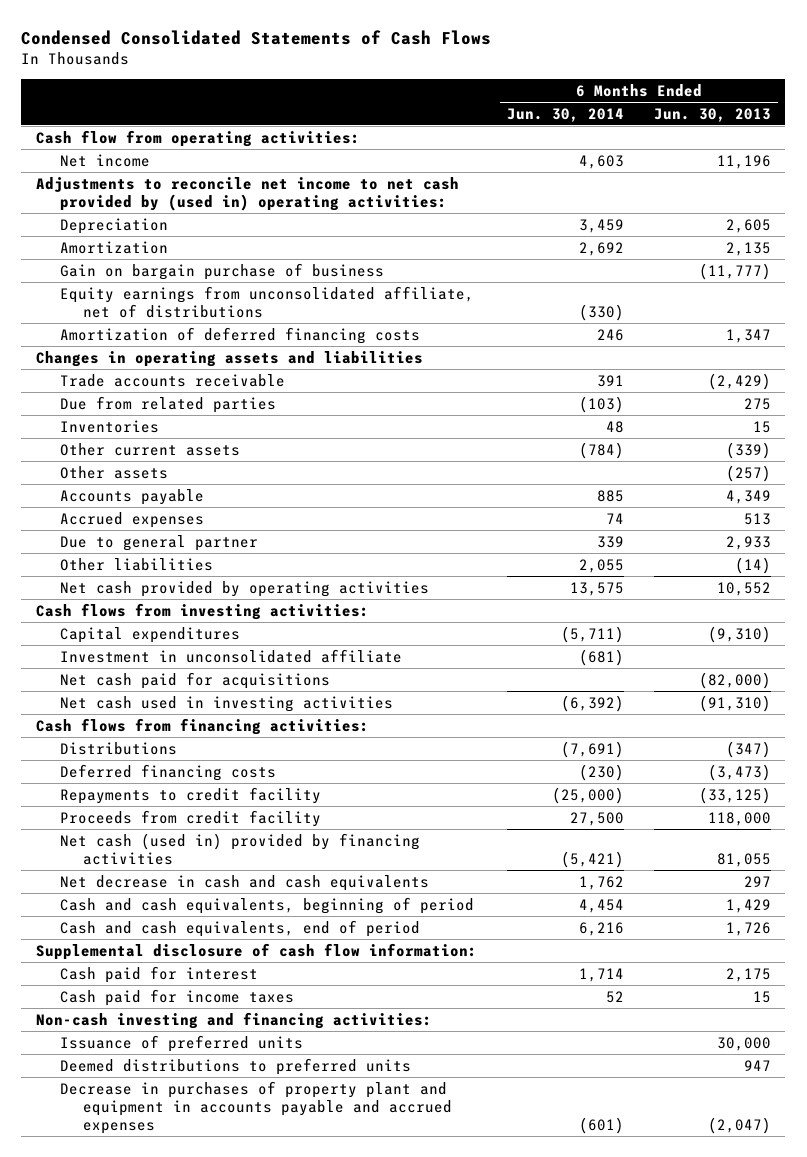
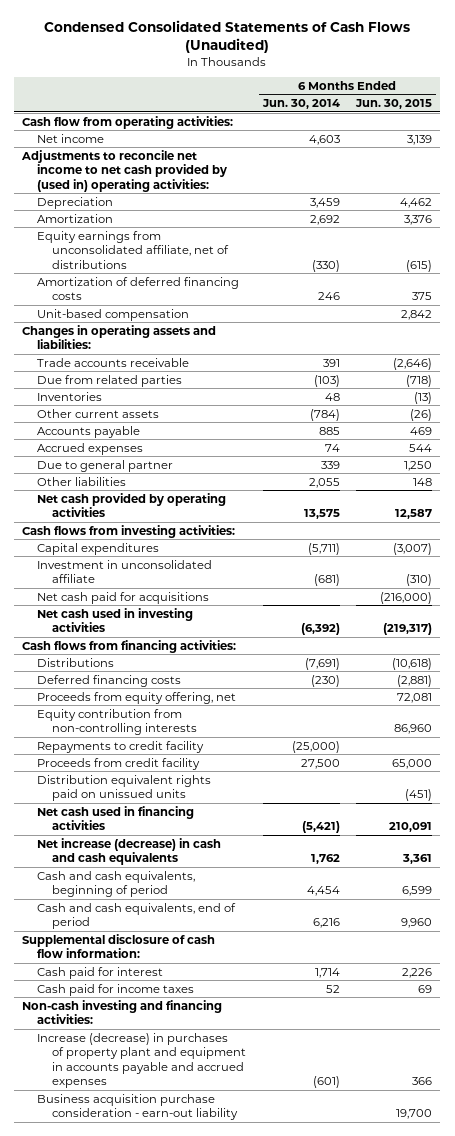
- Condensed Consolidated Statements of Cash Flows
+ Condensed Consolidated Statements of Cash Flows (Unaudited)
- | 6 Months Ended Jun. 30, 2014 | 6 Months Ended Jun. 30, 2013
+ | 6 Months Ended Jun. 30, 2014 | 6 Months Ended Jun. 30, 2015
- Gain on bargain purchase of business | | (11,777)
- Changes in operating assets and liabilities
+ Unit-based compensation | | 2,842
+ Changes in operating assets and liabilities:
- Other assets | | (257)
+ Proceeds from equity offering, net | | 72,081
+ Equity contribution from non-controlling interests | | 86,960
- Net cash (used in) provided by financing activities | (5,421) | 81,055
- Net decrease in cash and cash equivalents | 1,762 | 297
+ Distribution equivalent rights paid on unissued units | | (451)
+ Net cash used in financing activities | (5,421) | 210,091
+ Net increase (decrease) in cash and cash equivalents | 1,762 | 3,361
- Issuance of preferred units | | 30,000
- Deemed distributions to preferred units | | 947
- Decrease in purchases of property plant and equipment in accounts payable and accrued expenses | (601) | (2,047)
+ Increase (decrease) in purchases of property plant and equipment in accounts payable and accrued expenses | (601) | 366
+ Business acquisition purchase consideration - earn-out liability | | 19,700

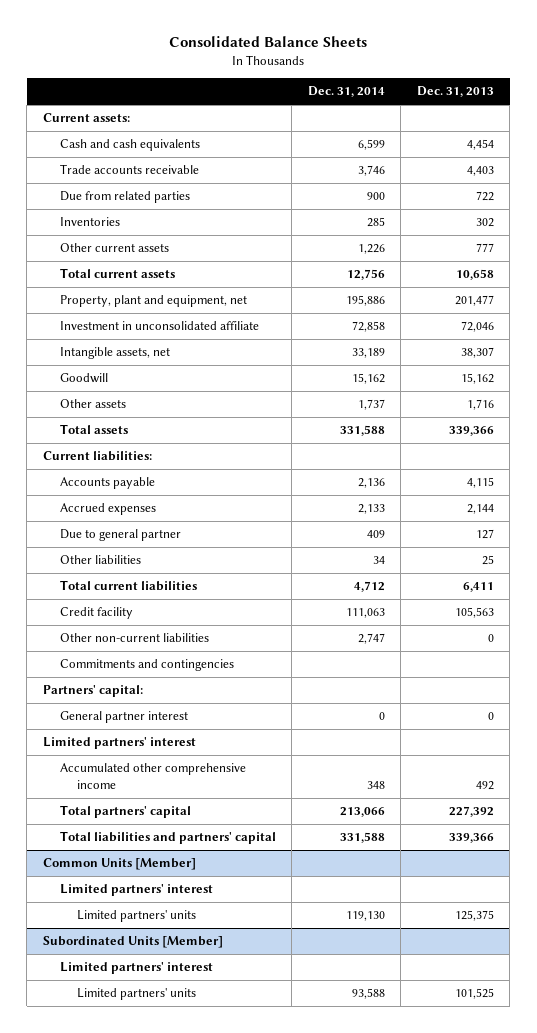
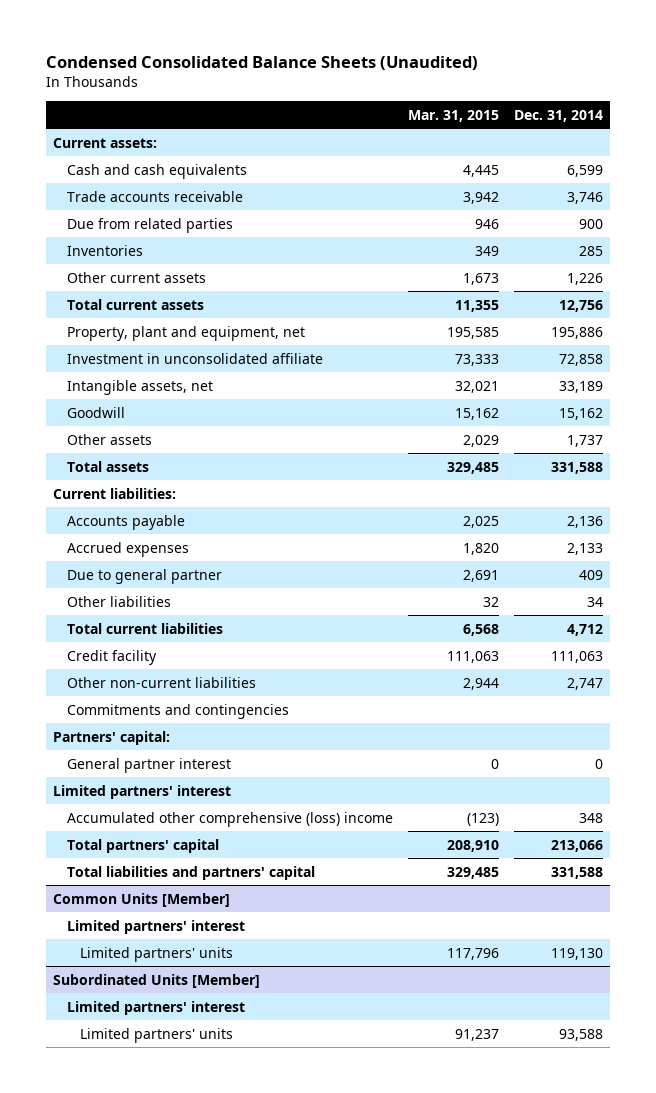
- Consolidated Balance Sheets
+ Condensed Consolidated Balance Sheets (Unaudited)
- | Dec. 31, 2014 | Dec. 31, 2013
+ | Mar. 31, 2015 | Dec. 31, 2014
- Accumulated other comprehensive income | 348 | 492
+ Accumulated other comprehensive (loss) income | (123) | 348

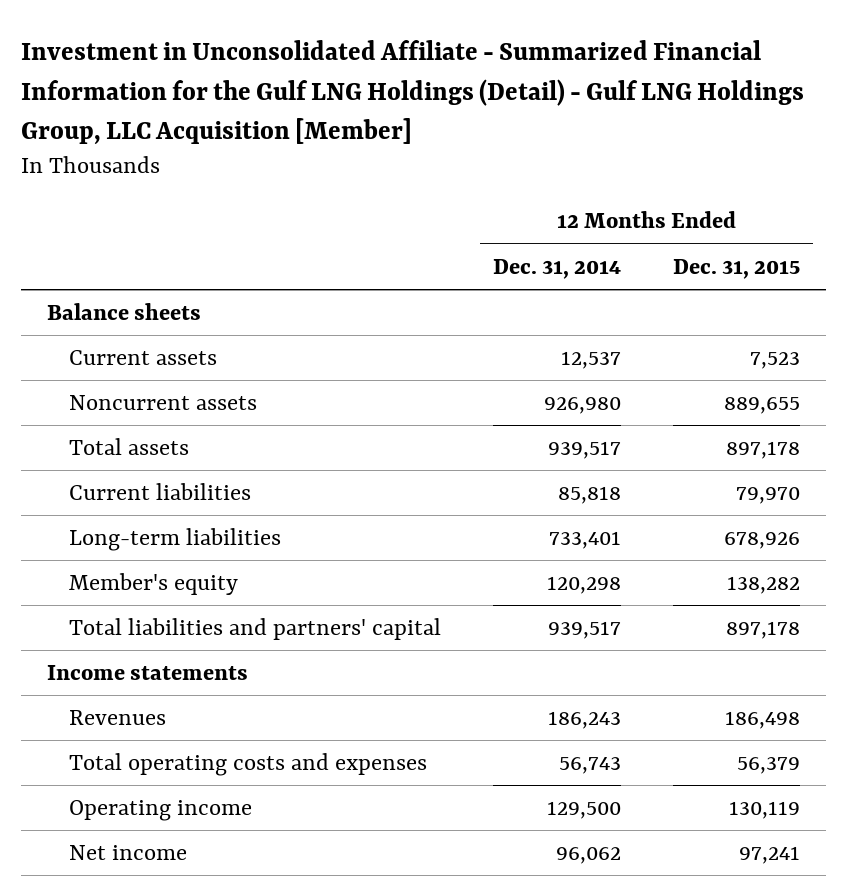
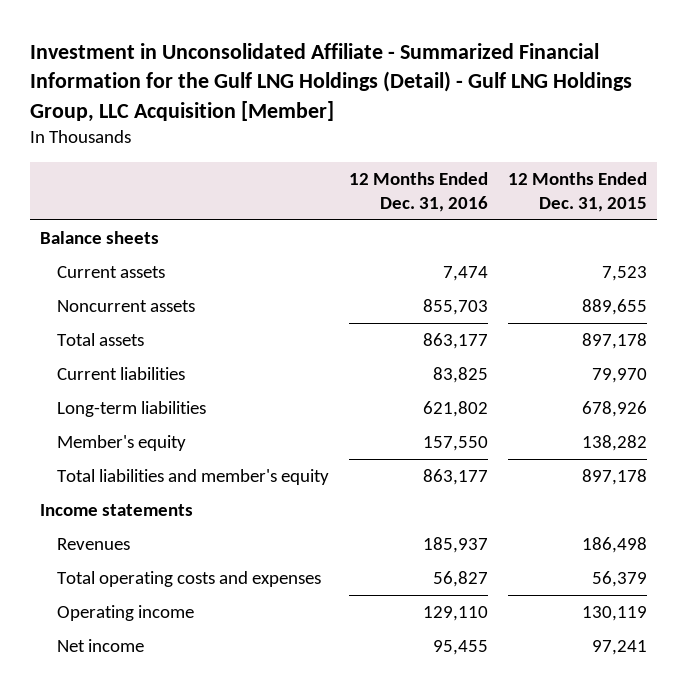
- | 12 Months Ended Dec. 31, 2014 | 12 Months Ended Dec. 31, 2015
+ | 12 Months Ended Dec. 31, 2016 | 12 Months Ended Dec. 31, 2015
- Total liabilities and partners' capital | 939,517 | 897,178
+ Total liabilities and member's equity | 863,177 | 897,178

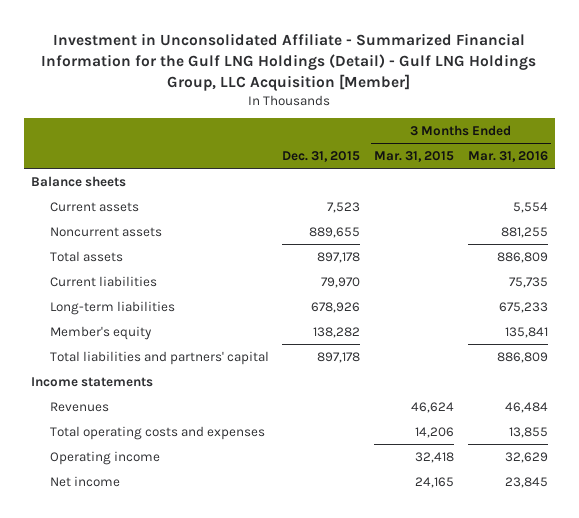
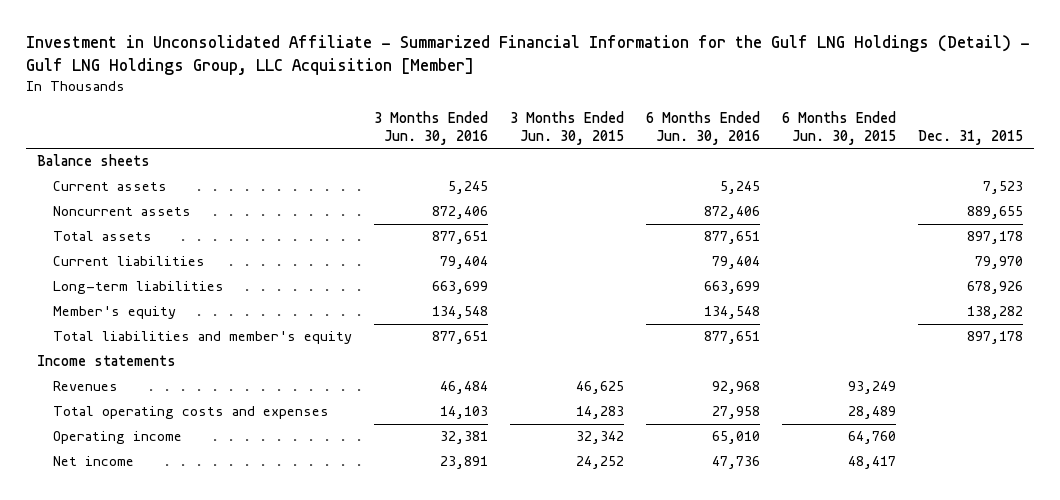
- | Dec. 31, 2015 | 3 Months Ended Mar. 31, 2015 | 3 Months Ended Mar. 31, 2016
+ | 3 Months Ended Jun. 30, 2016 | 3 Months Ended Jun. 30, 2015 | 6 Months Ended Jun. 30, 2016 | 6 Months Ended Jun. 30, 2015 | Dec. 31, 2015
- Total liabilities and partners' capital | 897,178 | | 886,809
+ Total liabilities and member's equity | 877,651 | | 877,651 | | 897,178

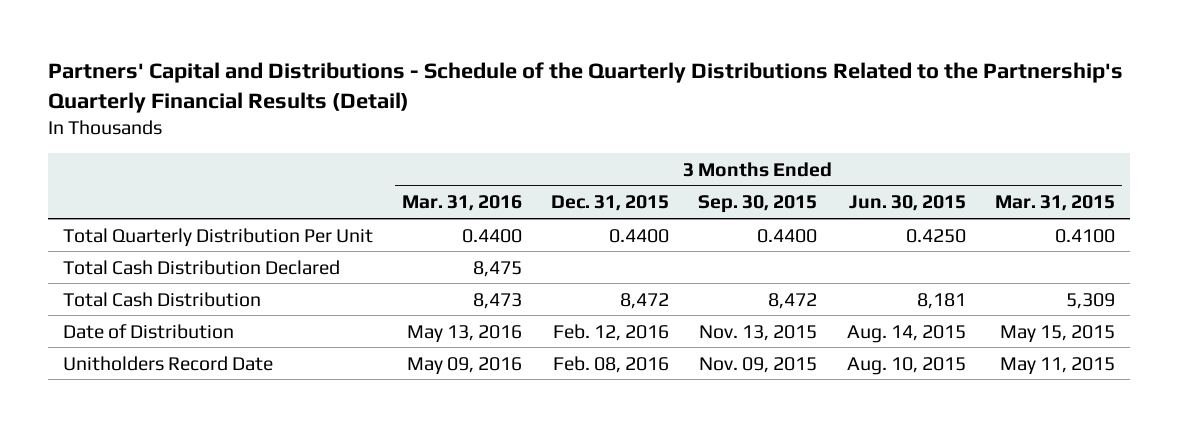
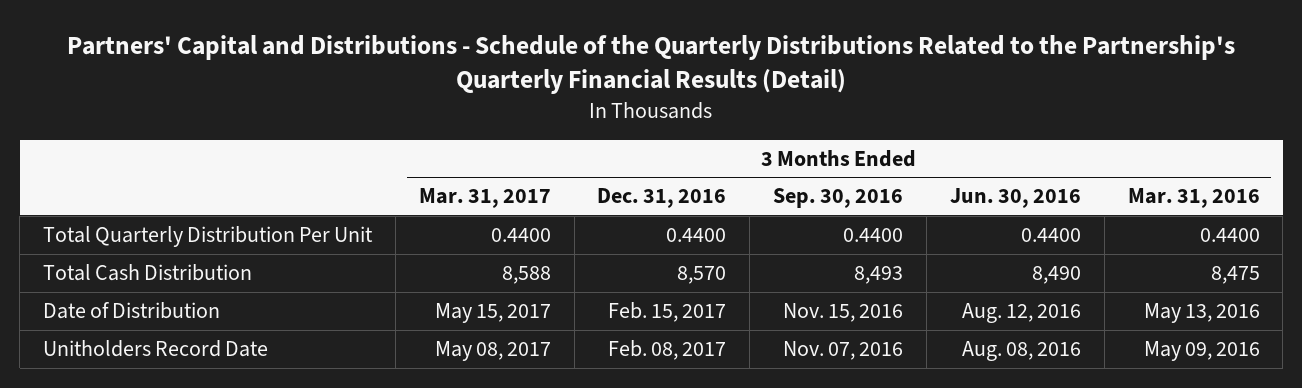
- | 3 Months Ended Mar. 31, 2016 | 3 Months Ended Dec. 31, 2015 | 3 Months Ended Sep. 30, 2015 | 3 Months Ended Jun. 30, 2015 | 3 Months Ended Mar. 31, 2015
+ | 3 Months Ended Mar. 31, 2017 | 3 Months Ended Dec. 31, 2016 | 3 Months Ended Sep. 30, 2016 | 3 Months Ended Jun. 30, 2016 | 3 Months Ended Mar. 31, 2016
- Total Cash Distribution Declared | 8,475 | | | |
- Total Cash Distribution | 8,473 | 8,472 | 8,472 | 8,181 | 5,309
+ Total Cash Distribution | 8,588 | 8,570 | 8,493 | 8,490 | 8,475

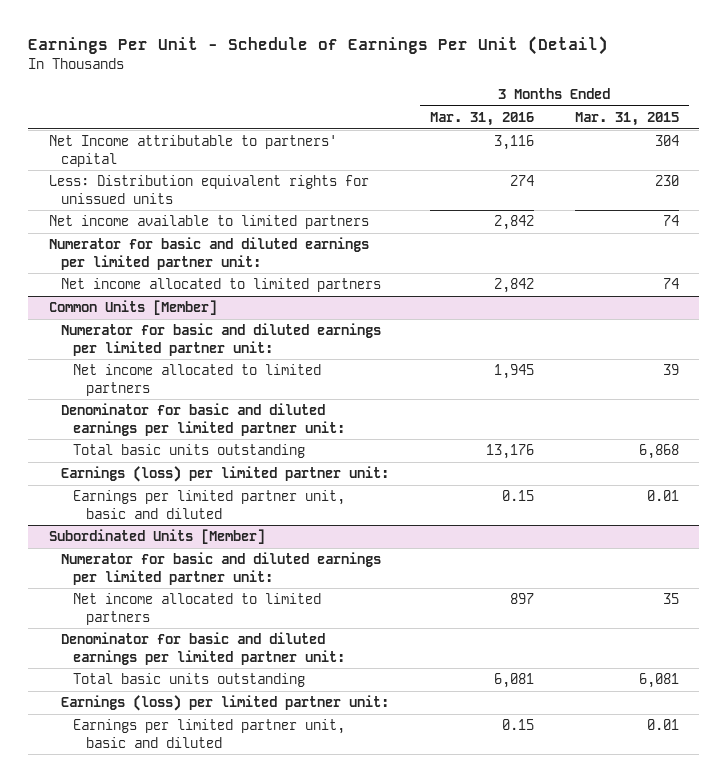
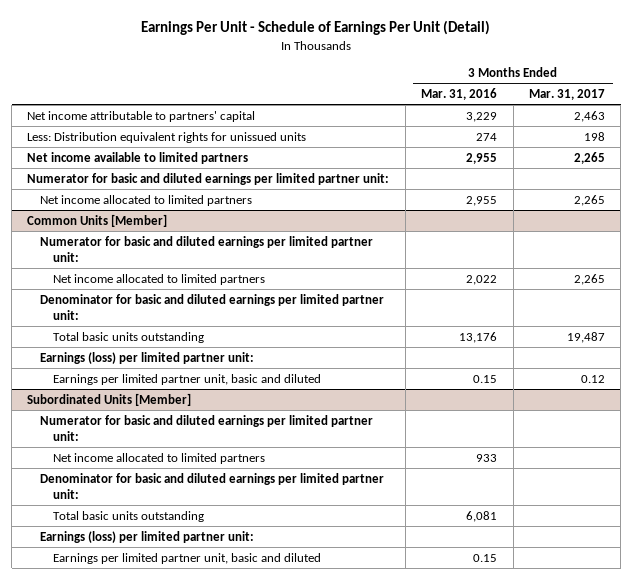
- | 3 Months Ended Mar. 31, 2016 | 3 Months Ended Mar. 31, 2015
+ | 3 Months Ended Mar. 31, 2016 | 3 Months Ended Mar. 31, 2017
- Net Income attributable to partners' capital | 3,116 | 304
+ Net income attributable to partners' capital | 3,229 | 2,463
- Net income available to limited partners | 2,842 | 74
+ Net income available to limited partners | 2,955 | 2,265
- Net income allocated to limited partners | 2,842 | 74
+ Net income allocated to limited partners | 2,955 | 2,265
@ Common Units [Member]
- Net income allocated to limited partners | 1,945 | 39
+ Net income allocated to limited partners | 2,022 | 2,265
@ Subordinated Units [Member]
- Net income allocated to limited partners | 897 | 35
+ Net income allocated to limited partners | 933 |

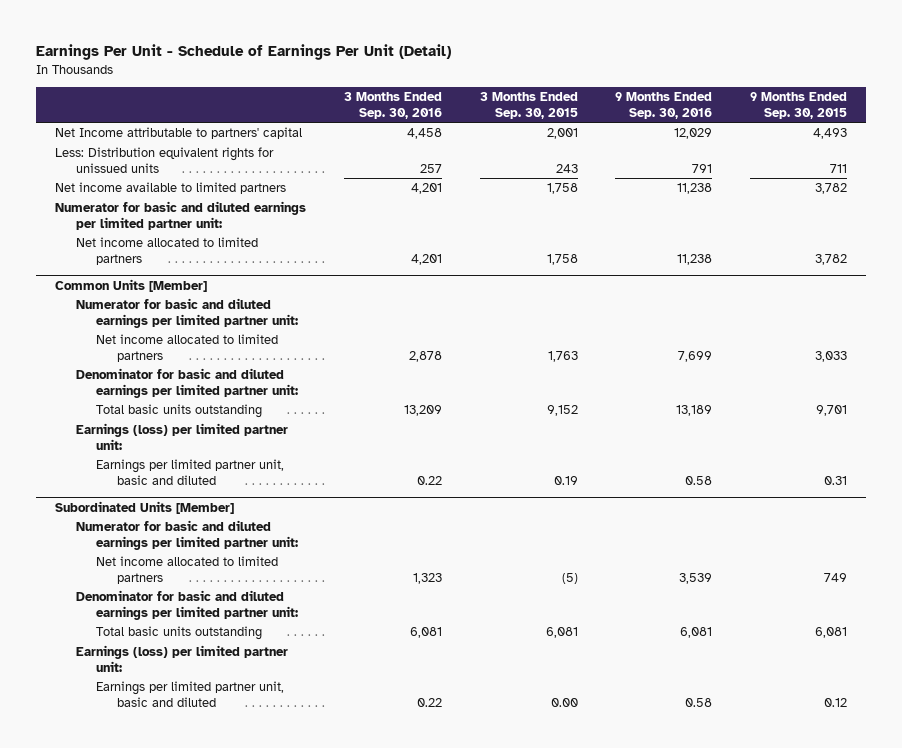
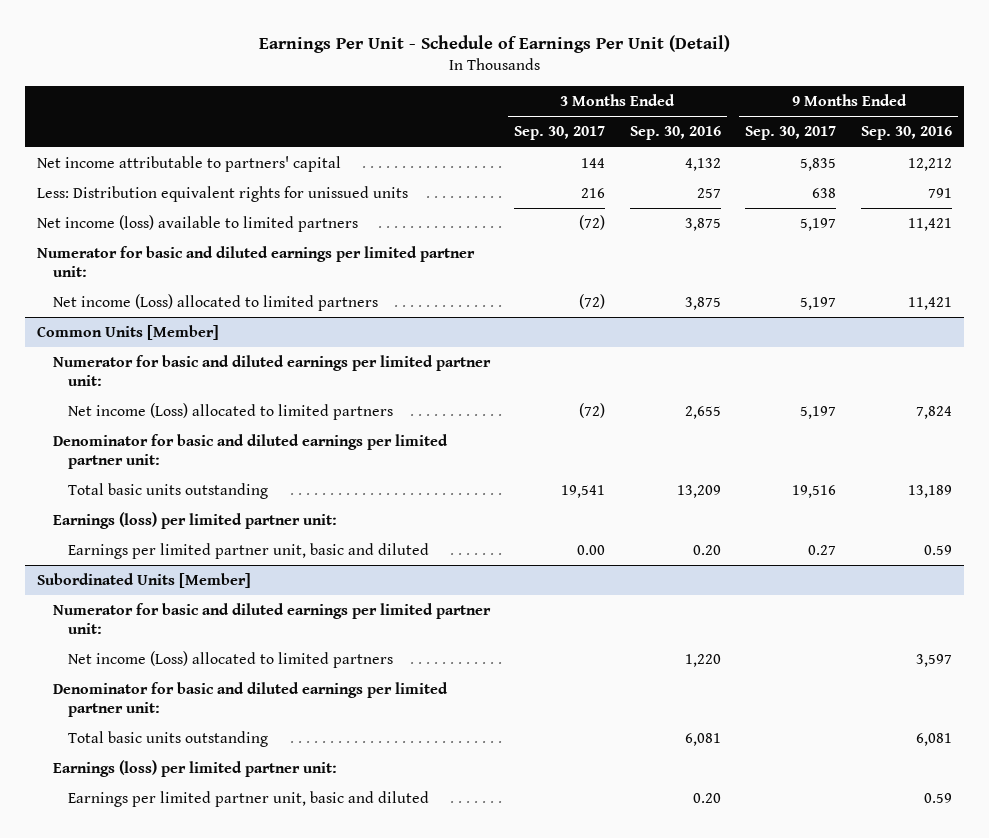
- | 3 Months Ended Sep. 30, 2016 | 3 Months Ended Sep. 30, 2015 | 9 Months Ended Sep. 30, 2016 | 9 Months Ended Sep. 30, 2015
+ | 3 Months Ended Sep. 30, 2017 | 3 Months Ended Sep. 30, 2016 | 9 Months Ended Sep. 30, 2017 | 9 Months Ended Sep. 30, 2016
- Net Income attributable to partners' capital | 4,458 | 2,001 | 12,029 | 4,493
+ Net income attributable to partners' capital | 144 | 4,132 | 5,835 | 12,212
- Net income available to limited partners | 4,201 | 1,758 | 11,238 | 3,782
+ Net income (loss) available to limited partners | (72) | 3,875 | 5,197 | 11,421
- Net income allocated to limited partners | 4,201 | 1,758 | 11,238 | 3,782
+ Net income (Loss) allocated to limited partners | (72) | 3,875 | 5,197 | 11,421
@ Common Units [Member]
- Net income allocated to limited partners | 2,878 | 1,763 | 7,699 | 3,033
+ Net income (Loss) allocated to limited partners | (72) | 2,655 | 5,197 | 7,824
- Earnings per limited partner unit, basic and diluted | 0.22 | 0.19 | 0.58 | 0.31
+ Earnings per limited partner unit, basic and diluted | 0.00 | 0.20 | 0.27 | 0.59
@ Subordinated Units [Member]
- Net income allocated to limited partners | 1,323 | (5) | 3,539 | 749
+ Net income (Loss) allocated to limited partners | | 1,220 | | 3,597
- Earnings per limited partner unit, basic and diluted | 0.22 | 0.00 | 0.58 | 0.12
+ Earnings per limited partner unit, basic and diluted | | 0.20 | | 0.59

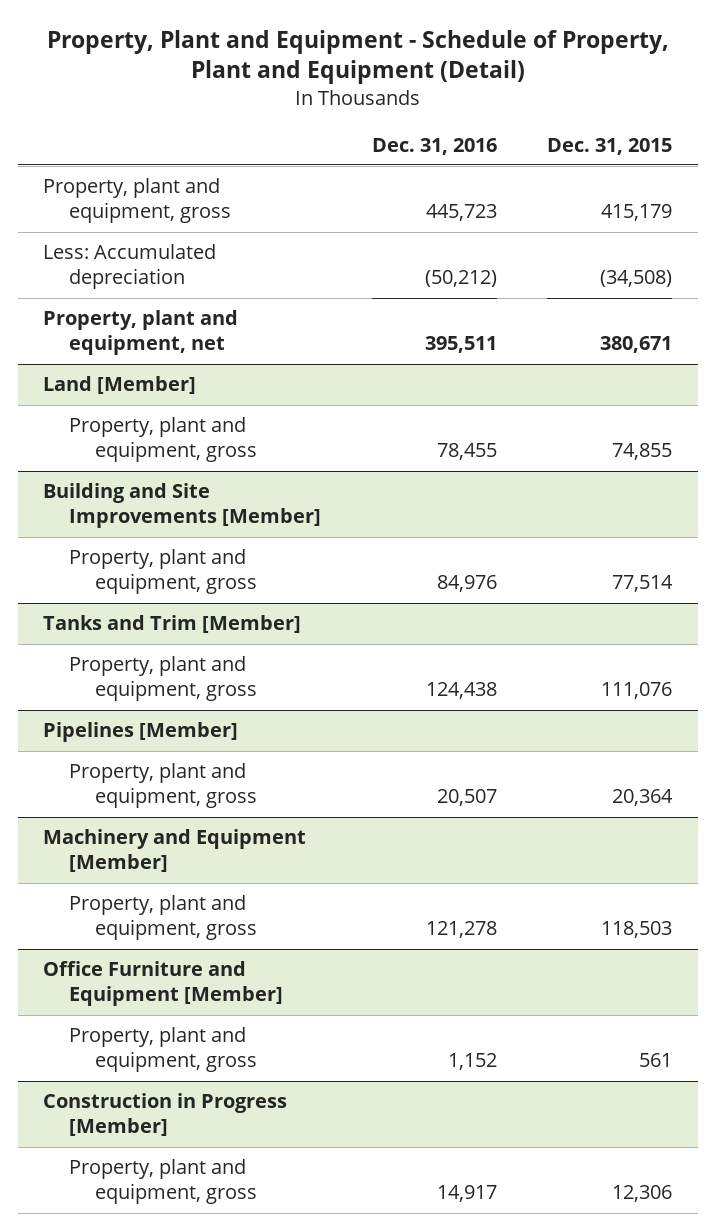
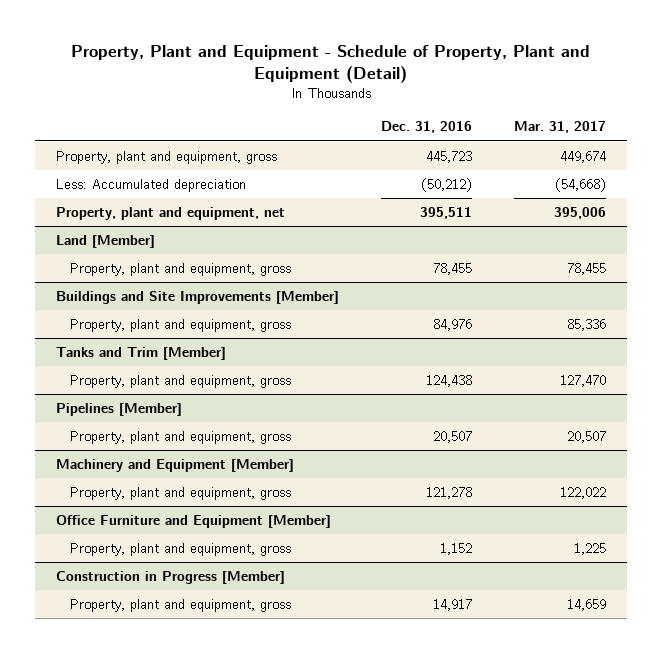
- | Dec. 31, 2016 | Dec. 31, 2015
+ | Dec. 31, 2016 | Mar. 31, 2017
- Building and Site Improvements [Member]
+ Buildings and Site Improvements [Member]

